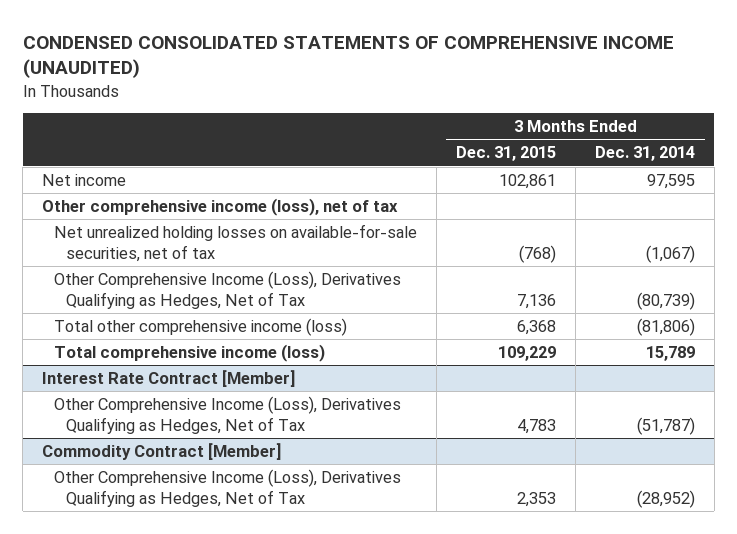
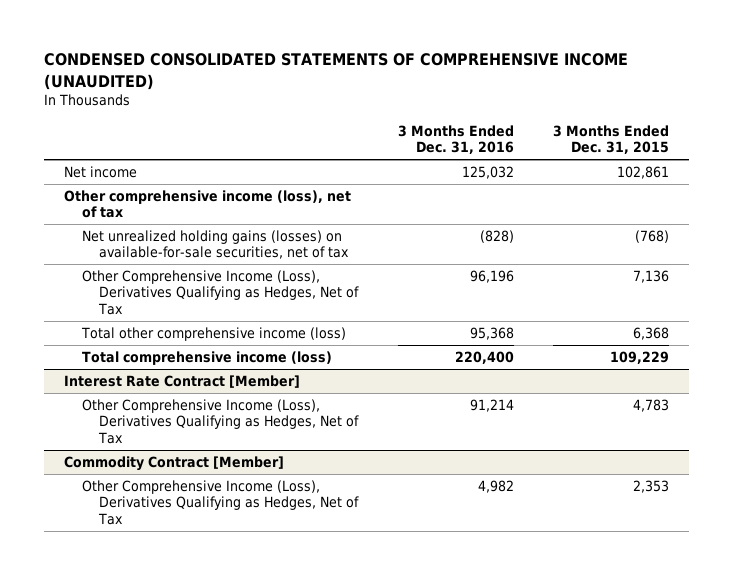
- | 3 Months Ended Dec. 31, 2015 | 3 Months Ended Dec. 31, 2014
+ | 3 Months Ended Dec. 31, 2016 | 3 Months Ended Dec. 31, 2015
- Net unrealized holding losses on available-for-sale securities, net of tax | (768) | (1,067)
+ Net unrealized holding gains (losses) on available-for-sale securities, net of tax | (828) | (768)

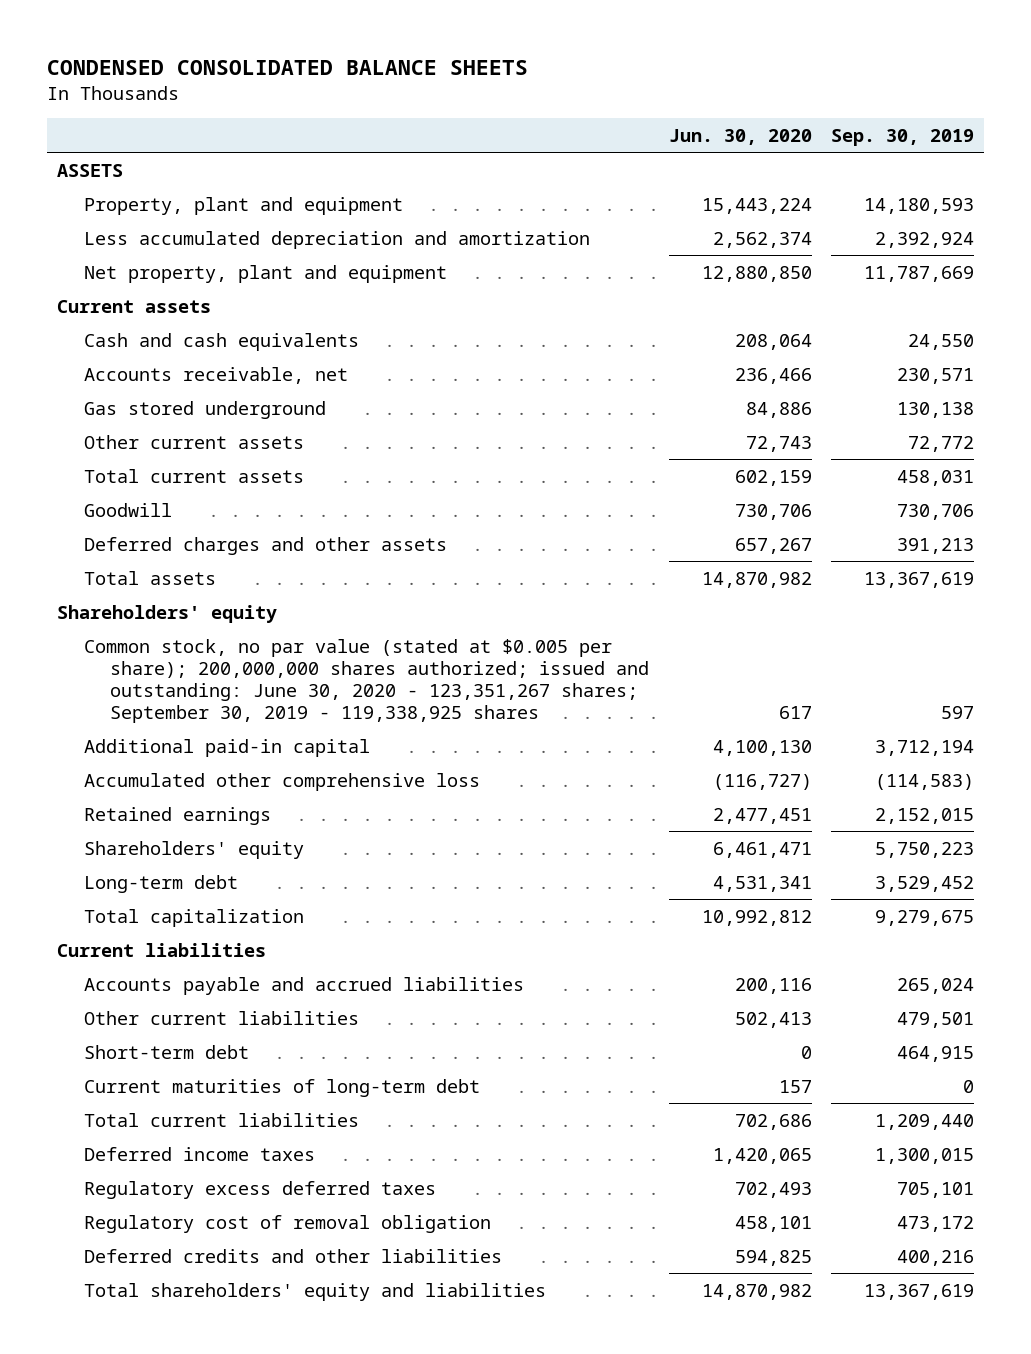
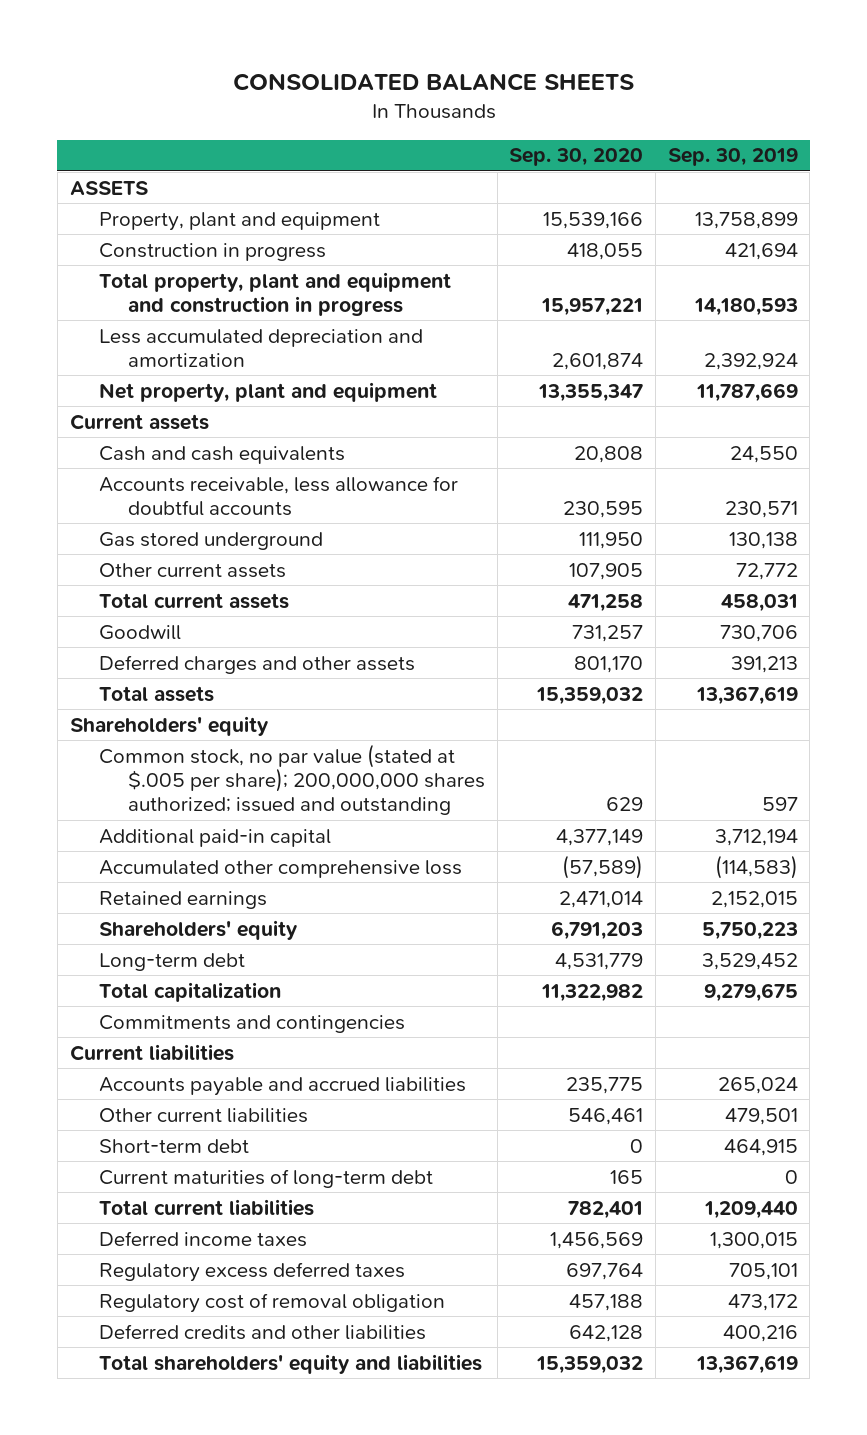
- CONDENSED CONSOLIDATED BALANCE SHEETS
+ CONSOLIDATED BALANCE SHEETS
- | Jun. 30, 2020 | Sep. 30, 2019
+ | Sep. 30, 2020 | Sep. 30, 2019
- Property, plant and equipment | 15,443,224 | 14,180,593
+ Property, plant and equipment | 15,539,166 | 13,758,899
+ Construction in progress | 418,055 | 421,694
+ Total property, plant and equipment and construction in progress | 15,957,221 | 14,180,593
- Accounts receivable, net | 236,466 | 230,571
+ Accounts receivable, less allowance for doubtful accounts | 230,595 | 230,571
- Common stock, no par value (stated at $0.005 per share); 200,000,000 shares authorized; issued and outstanding: June 30, 2020 - 123,351,267 shares; September 30, 2019 - 119,338,925 shares | 617 | 597
+ Common stock, no par value (stated at $.005 per share); 200,000,000 shares authorized; issued and outstanding | 629 | 597
+ Commitments and contingencies

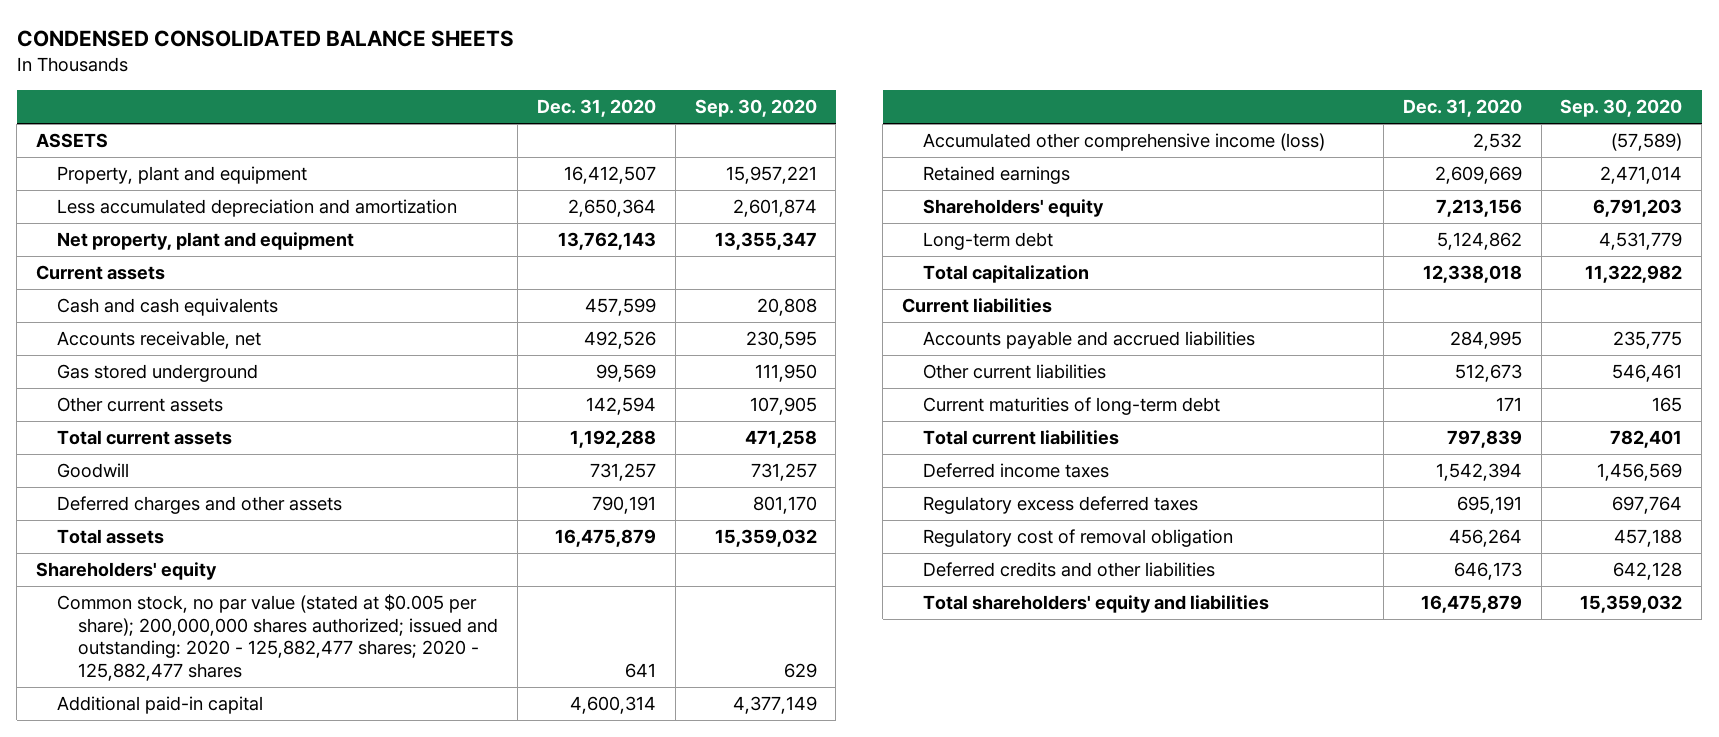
- CONSOLIDATED BALANCE SHEETS
+ CONDENSED CONSOLIDATED BALANCE SHEETS
- | Sep. 30, 2020 | Sep. 30, 2019
+ | Dec. 31, 2020 | Sep. 30, 2020
- Property, plant and equipment | 15,539,166 | 13,758,899
- Construction in progress | 418,055 | 421,694
- Total property, plant and equipment and construction in progress | 15,957,221 | 14,180,593
+ Property, plant and equipment | 16,412,507 | 15,957,221
- Accounts receivable, less allowance for doubtful accounts | 230,595 | 230,571
+ Accounts receivable, net | 492,526 | 230,595
- Common stock, no par value (stated at $.005 per share); 200,000,000 shares authorized; issued and outstanding | 629 | 597
+ Common stock, no par value (stated at $0.005 per share); 200,000,000 shares authorized; issued and outstanding: 2020 - 125,882,477 shares; 2020 - 125,882,477 shares | 641 | 629
- Accumulated other comprehensive loss | (57,589) | (114,583)
+ Accumulated other comprehensive income (loss) | 2,532 | (57,589)
- Commitments and contingencies
- Short-term debt | 0 | 464,915

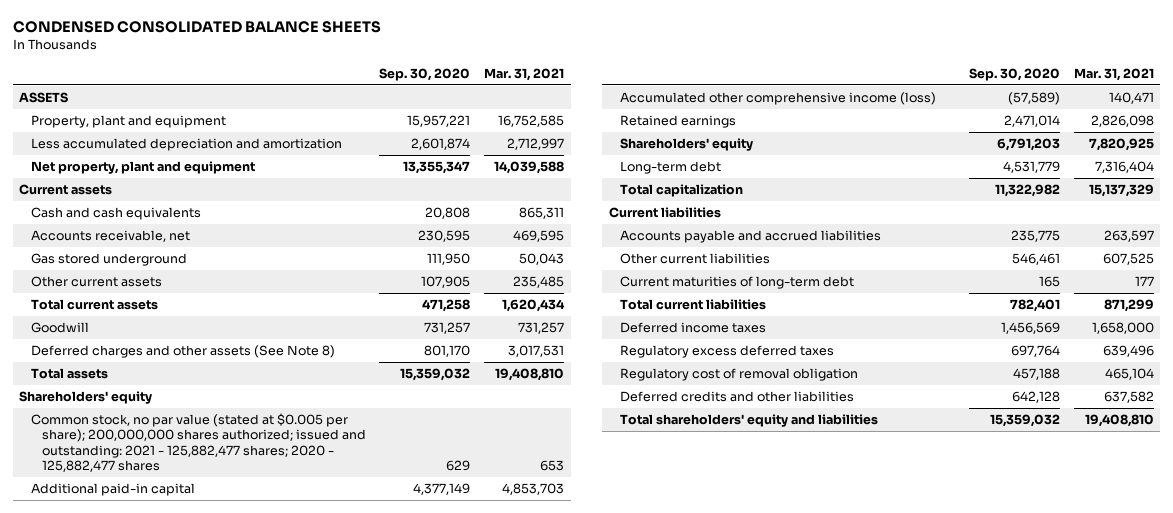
- | Dec. 31, 2020 | Sep. 30, 2020
+ | Sep. 30, 2020 | Mar. 31, 2021
- Deferred charges and other assets | 790,191 | 801,170
+ Deferred charges and other assets (See Note 8) | 801,170 | 3,017,531
- Common stock, no par value (stated at $0.005 per share); 200,000,000 shares authorized; issued and outstanding: 2020 - 125,882,477 shares; 2020 - 125,882,477 shares | 641 | 629
+ Common stock, no par value (stated at $0.005 per share); 200,000,000 shares authorized; issued and outstanding: 2021 - 125,882,477 shares; 2020 - 125,882,477 shares | 629 | 653

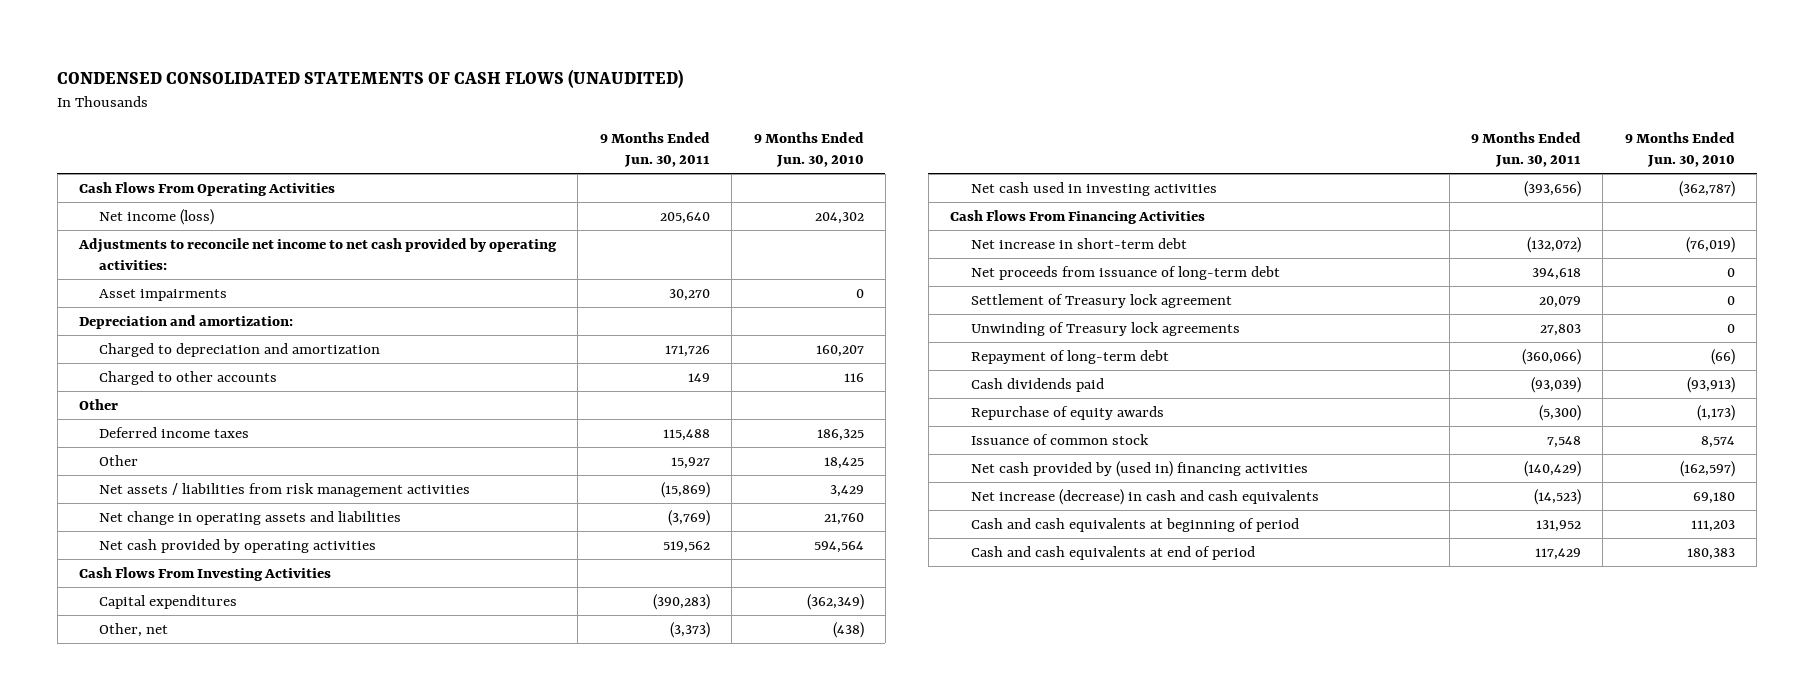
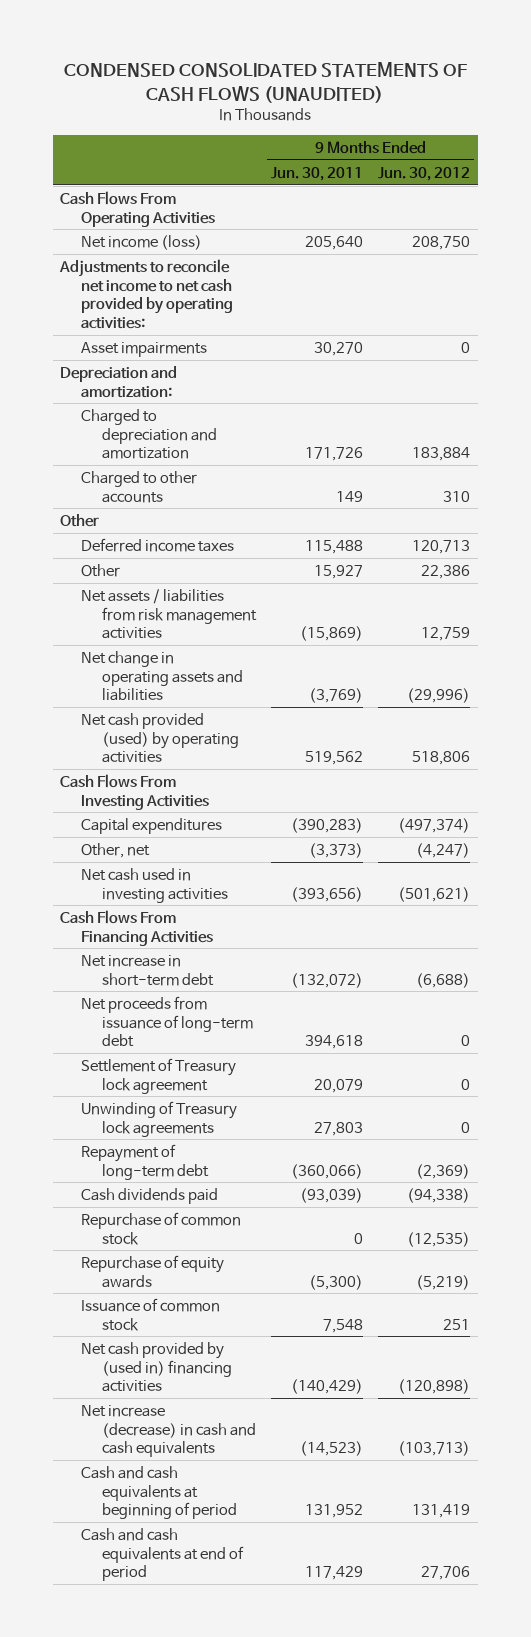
- | 9 Months Ended Jun. 30, 2011 | 9 Months Ended Jun. 30, 2010
+ | 9 Months Ended Jun. 30, 2011 | 9 Months Ended Jun. 30, 2012
- Net cash provided by operating activities | 519,562 | 594,564
+ Net cash provided (used) by operating activities | 519,562 | 518,806
+ Repurchase of common stock | 0 | (12,535)

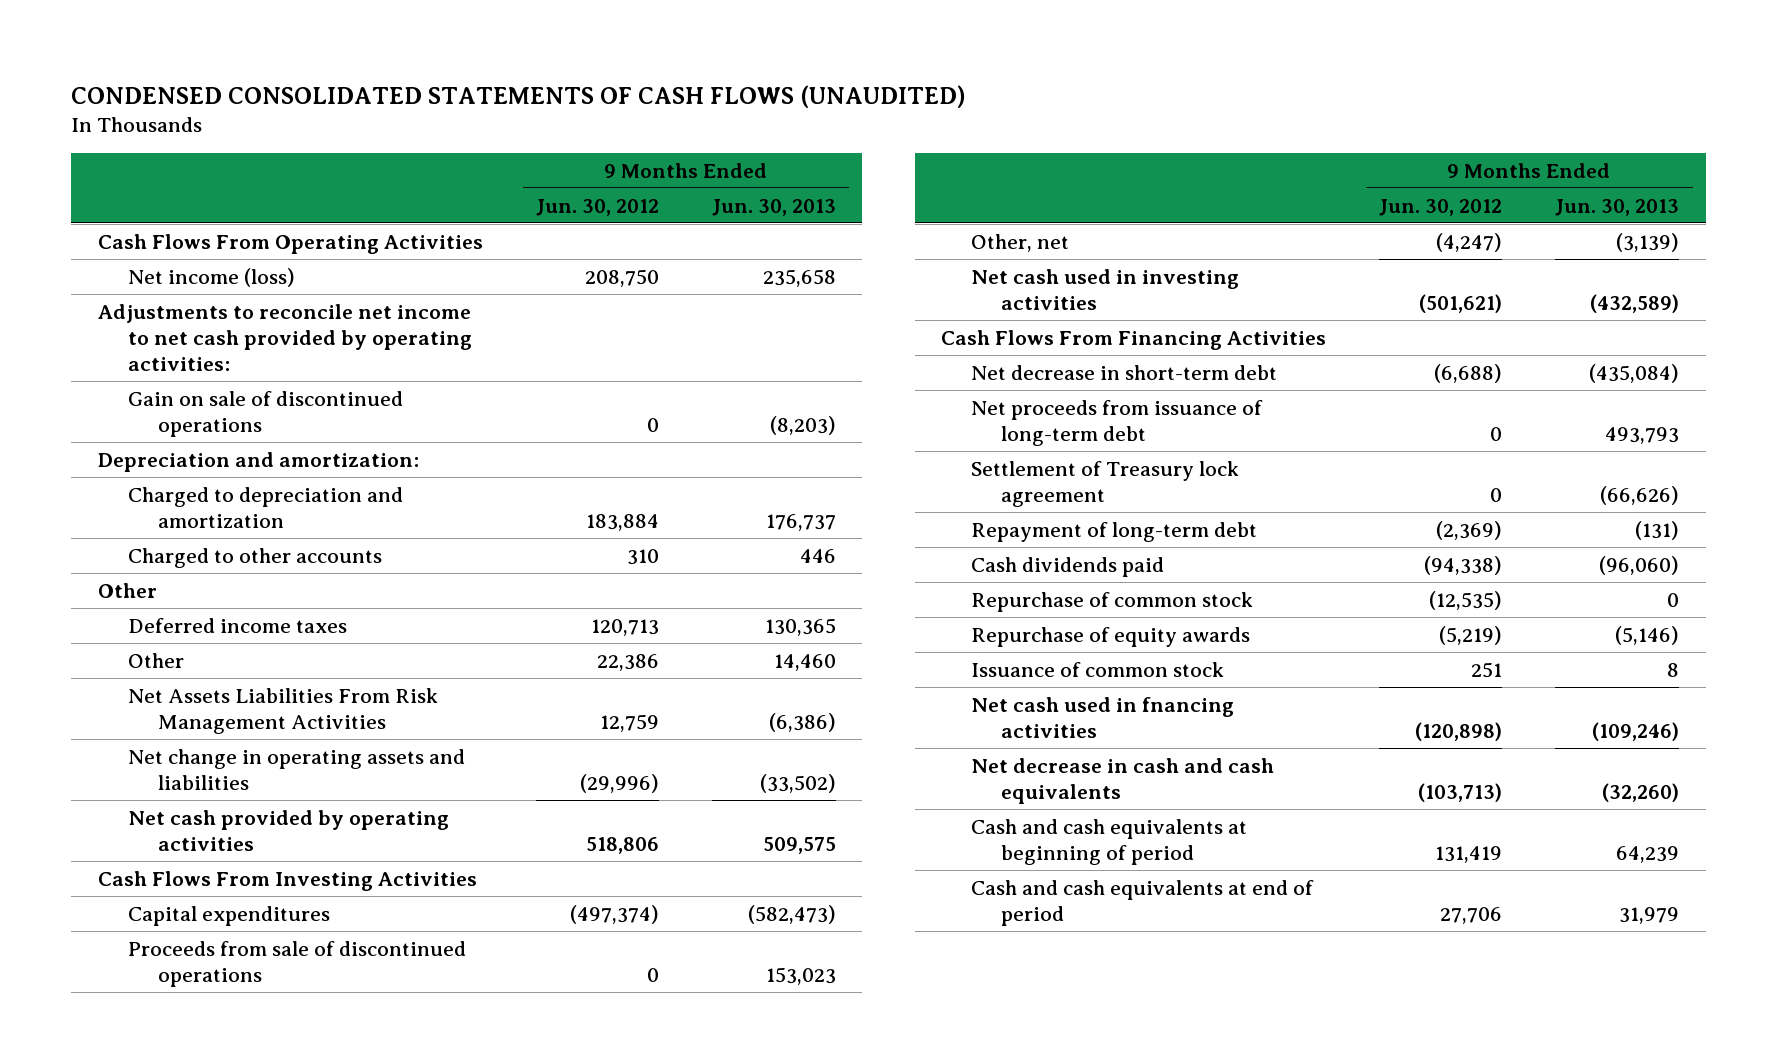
- | 9 Months Ended Jun. 30, 2011 | 9 Months Ended Jun. 30, 2012
+ | 9 Months Ended Jun. 30, 2012 | 9 Months Ended Jun. 30, 2013
- Asset impairments | 30,270 | 0
+ Gain on sale of discontinued operations | 0 | (8,203)
- Net assets / liabilities from risk management activities | (15,869) | 12,759
+ Net Assets Liabilities From Risk Management Activities | 12,759 | (6,386)
- Net cash provided (used) by operating activities | 519,562 | 518,806
+ Net cash provided by operating activities | 518,806 | 509,575
+ Proceeds from sale of discontinued operations | 0 | 153,023
- Net increase in short-term debt | (132,072) | (6,688)
+ Net decrease in short-term debt | (6,688) | (435,084)
- Unwinding of Treasury lock agreements | 27,803 | 0
- Net cash provided by (used in) financing activities | (140,429) | (120,898)
- Net increase (decrease) in cash and cash equivalents | (14,523) | (103,713)
+ Net cash used in fnancing activities | (120,898) | (109,246)
+ Net decrease in cash and cash equivalents | (103,713) | (32,260)

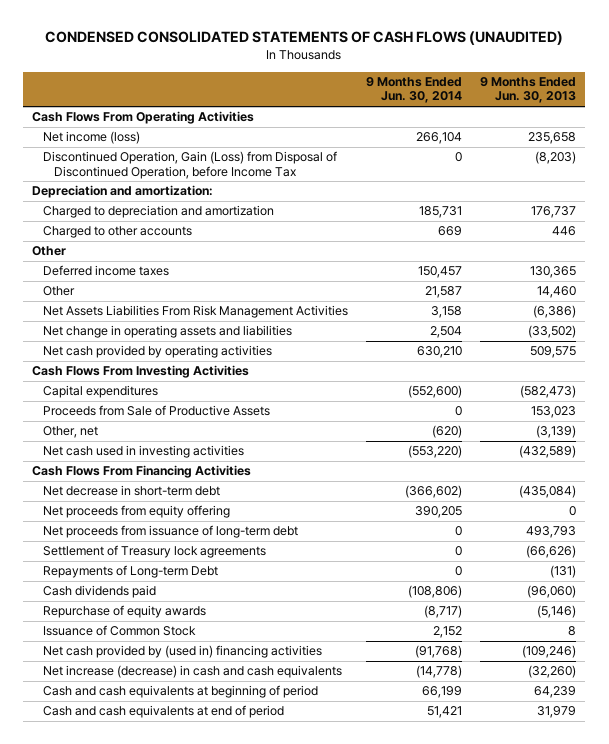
- | 9 Months Ended Jun. 30, 2012 | 9 Months Ended Jun. 30, 2013
+ | 9 Months Ended Jun. 30, 2014 | 9 Months Ended Jun. 30, 2013
- Adjustments to reconcile net income to net cash provided by operating activities:
- Gain on sale of discontinued operations | 0 | (8,203)
+ Discontinued Operation, Gain (Loss) from Disposal of Discontinued Operation, before Income Tax | 0 | (8,203)
- Proceeds from sale of discontinued operations | 0 | 153,023
+ Proceeds from Sale of Productive Assets | 0 | 153,023
+ Net proceeds from equity offering | 390,205 | 0
- Settlement of Treasury lock agreement | 0 | (66,626)
- Repayment of long-term debt | (2,369) | (131)
+ Settlement of Treasury lock agreements | 0 | (66,626)
+ Repayments of Long-term Debt | 0 | (131)
- Repurchase of common stock | (12,535) | 0
- Issuance of common stock | 251 | 8
- Net cash used in fnancing activities | (120,898) | (109,246)
- Net decrease in cash and cash equivalents | (103,713) | (32,260)
+ Issuance of Common Stock | 2,152 | 8
+ Net cash provided by (used in) financing activities | (91,768) | (109,246)
+ Net increase (decrease) in cash and cash equivalents | (14,778) | (32,260)

